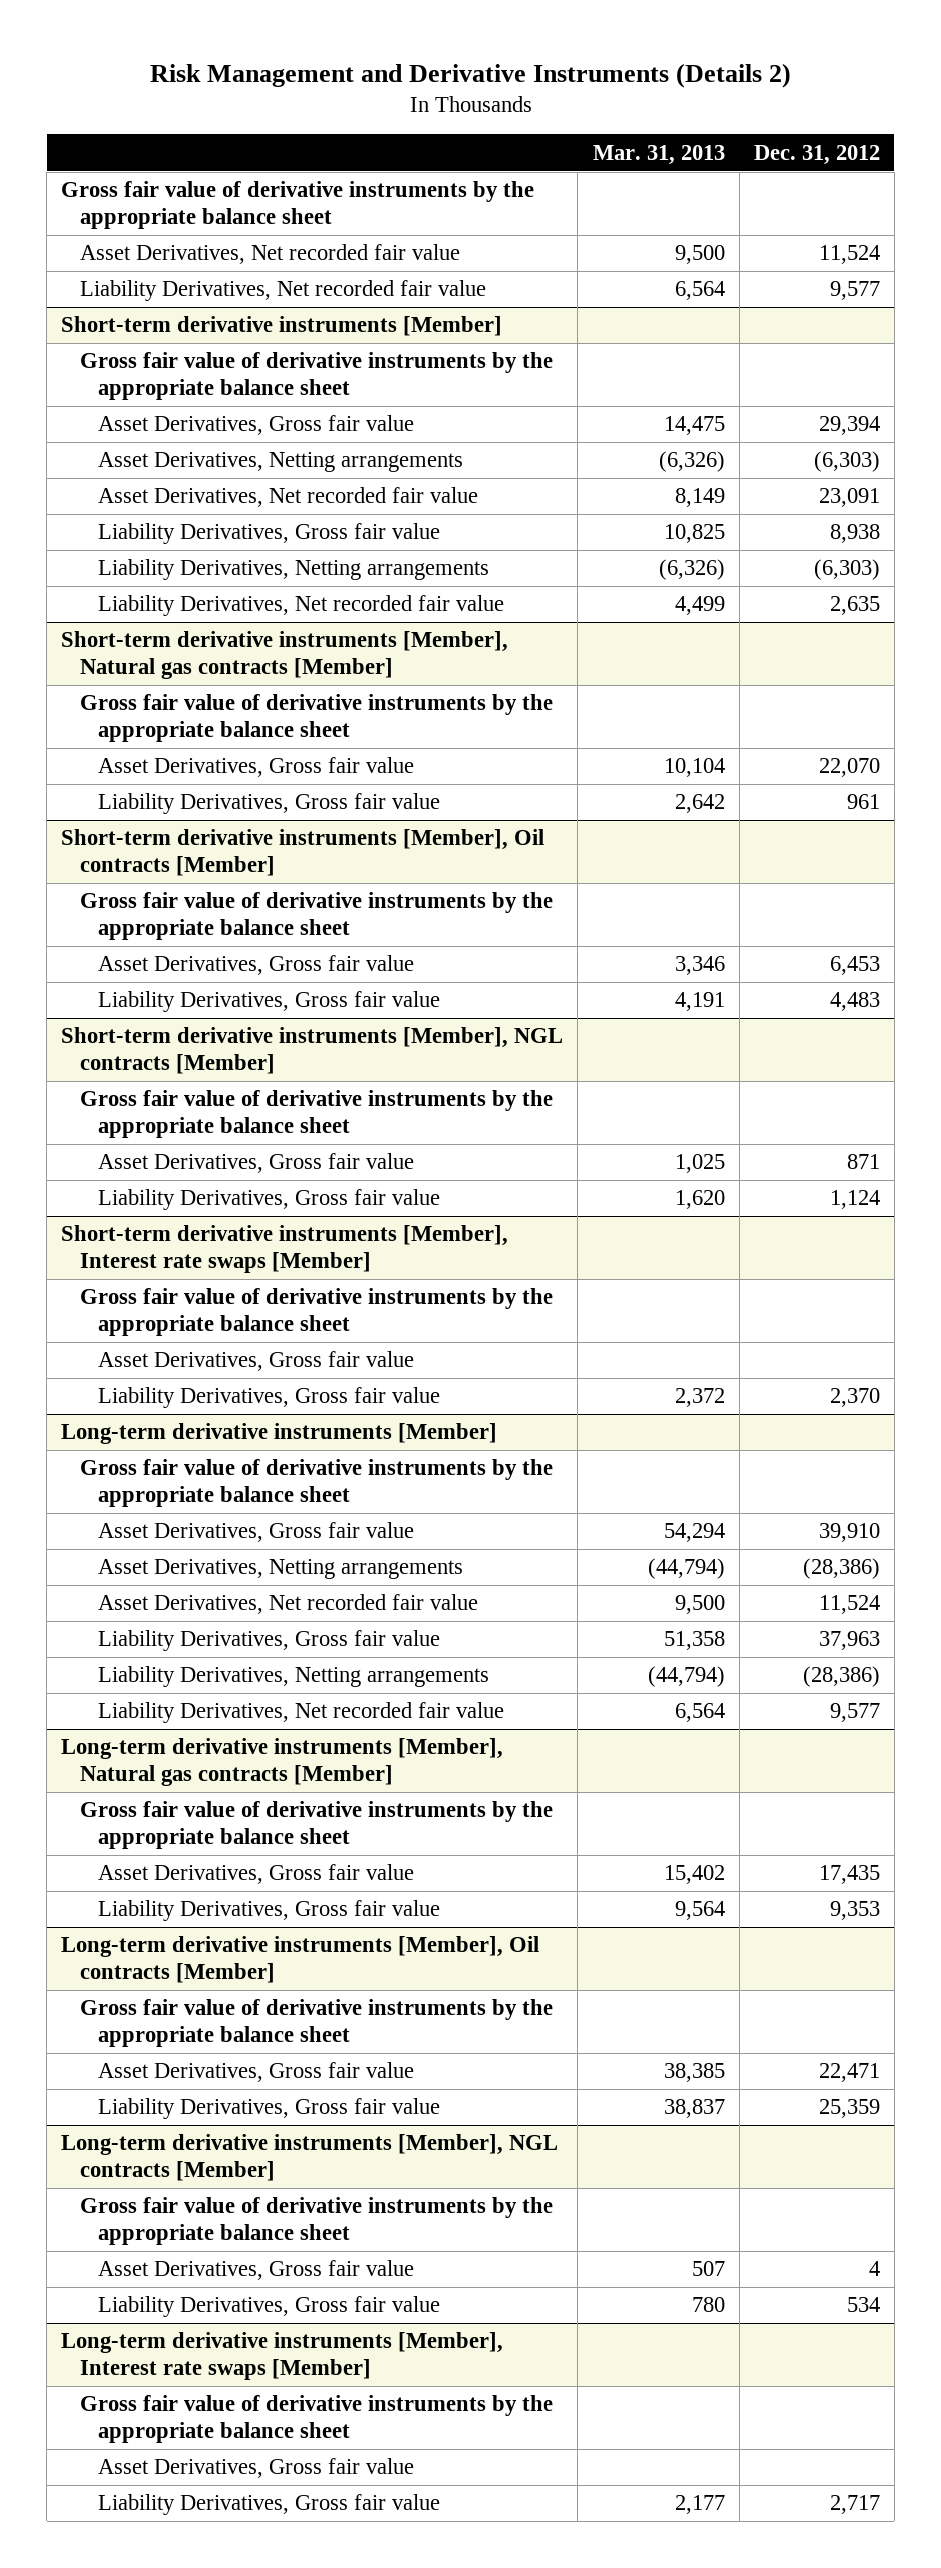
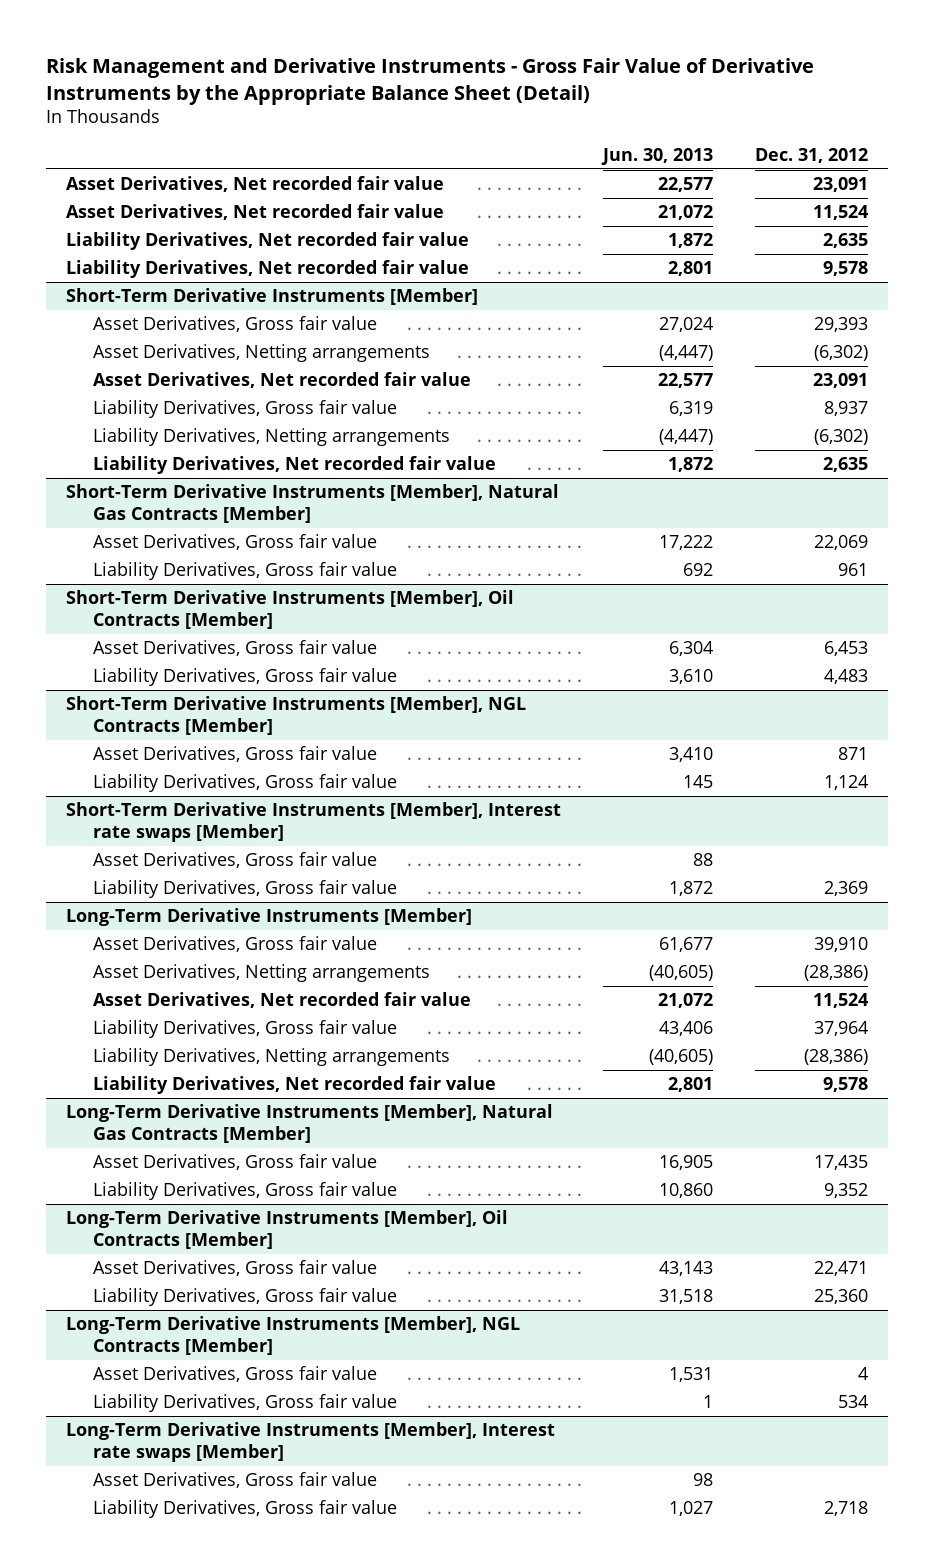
- Risk Management and Derivative Instruments (Details 2)
+ Risk Management and Derivative Instruments - Gross Fair Value of Derivative Instruments by the Appropriate Balance Sheet (Detail)
- | Mar. 31, 2013 | Dec. 31, 2012
+ | Jun. 30, 2013 | Dec. 31, 2012
- Gross fair value of derivative instruments by the appropriate balance sheet
+ Asset Derivatives, Net recorded fair value | 22,577 | 23,091
- Liability Derivatives, Net recorded fair value | 6,564 | 9,577
- Short-term derivative instruments [Member]
- Gross fair value of derivative instruments by the appropriate balance sheet
- Asset Derivatives, Gross fair value | 14,475 | 29,394
- Asset Derivatives, Netting arrangements | (6,326) | (6,303)
+ Liability Derivatives, Net recorded fair value | 1,872 | 2,635
+ Liability Derivatives, Net recorded fair value | 2,801 | 9,578
+ Short-Term Derivative Instruments [Member]
+ Asset Derivatives, Gross fair value | 27,024 | 29,393
+ Asset Derivatives, Netting arrangements | (4,447) | (6,302)
- Liability Derivatives, Gross fair value | 10,825 | 8,938
- Liability Derivatives, Netting arrangements | (6,326) | (6,303)
+ Liability Derivatives, Gross fair value | 6,319 | 8,937
+ Liability Derivatives, Netting arrangements | (4,447) | (6,302)
- Short-term derivative instruments [Member], Natural gas contracts [Member]
- Gross fair value of derivative instruments by the appropriate balance sheet
- Asset Derivatives, Gross fair value | 10,104 | 22,070
+ Short-Term Derivative Instruments [Member], Natural Gas Contracts [Member]
+ Asset Derivatives, Gross fair value | 17,222 | 22,069
- Short-term derivative instruments [Member], Oil contracts [Member]
- Gross fair value of derivative instruments by the appropriate balance sheet
+ Short-Term Derivative Instruments [Member], Oil Contracts [Member]
- Short-term derivative instruments [Member], NGL contracts [Member]
- Gross fair value of derivative instruments by the appropriate balance sheet
+ Short-Term Derivative Instruments [Member], NGL Contracts [Member]
- Short-term derivative instruments [Member], Interest rate swaps [Member]
- Gross fair value of derivative instruments by the appropriate balance sheet
+ Short-Term Derivative Instruments [Member], Interest rate swaps [Member]
- Liability Derivatives, Gross fair value | 2,372 | 2,370
- Long-term derivative instruments [Member]
- Gross fair value of derivative instruments by the appropriate balance sheet
+ Liability Derivatives, Gross fair value | 1,872 | 2,369
+ Long-Term Derivative Instruments [Member]
- Liability Derivatives, Gross fair value | 51,358 | 37,963
+ Liability Derivatives, Gross fair value | 43,406 | 37,964
- Liability Derivatives, Net recorded fair value | 6,564 | 9,577
- Long-term derivative instruments [Member], Natural gas contracts [Member]
- Gross fair value of derivative instruments by the appropriate balance sheet
+ Liability Derivatives, Net recorded fair value | 2,801 | 9,578
+ Long-Term Derivative Instruments [Member], Natural Gas Contracts [Member]
- Liability Derivatives, Gross fair value | 9,564 | 9,353
- Long-term derivative instruments [Member], Oil contracts [Member]
- Gross fair value of derivative instruments by the appropriate balance sheet
+ Liability Derivatives, Gross fair value | 10,860 | 9,352
+ Long-Term Derivative Instruments [Member], Oil Contracts [Member]
- Liability Derivatives, Gross fair value | 38,837 | 25,359
- Long-term derivative instruments [Member], NGL contracts [Member]
- Gross fair value of derivative instruments by the appropriate balance sheet
+ Liability Derivatives, Gross fair value | 31,518 | 25,360
+ Long-Term Derivative Instruments [Member], NGL Contracts [Member]
- Long-term derivative instruments [Member], Interest rate swaps [Member]
- Gross fair value of derivative instruments by the appropriate balance sheet
+ Long-Term Derivative Instruments [Member], Interest rate swaps [Member]
- Liability Derivatives, Gross fair value | 2,177 | 2,717
+ Liability Derivatives, Gross fair value | 1,027 | 2,718

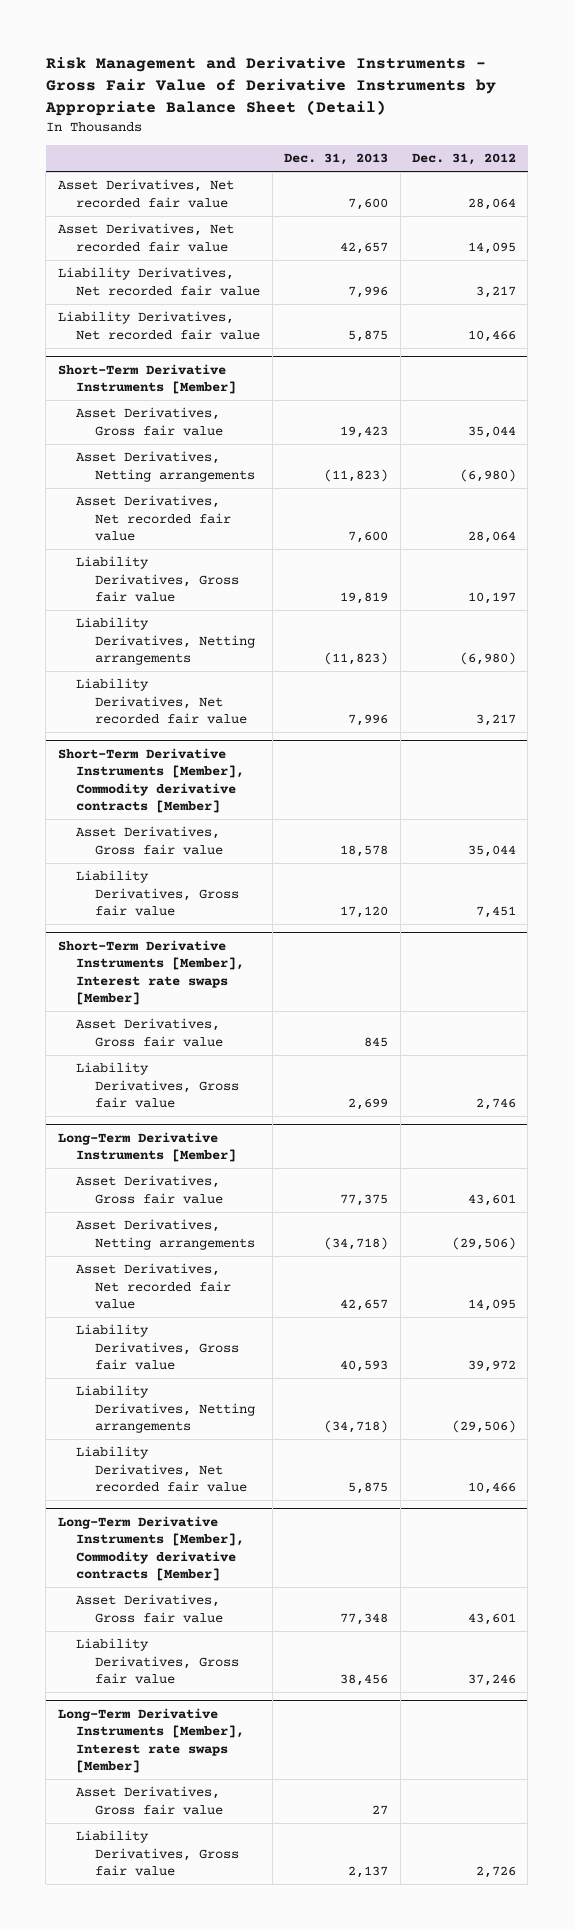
- Risk Management and Derivative Instruments - Gross Fair Value of Derivative Instruments by the Appropriate Balance Sheet (Detail)
+ Risk Management and Derivative Instruments - Gross Fair Value of Derivative Instruments by Appropriate Balance Sheet (Detail)
- | Jun. 30, 2013 | Dec. 31, 2012
+ | Dec. 31, 2013 | Dec. 31, 2012
- Asset Derivatives, Net recorded fair value | 22,577 | 23,091
- Asset Derivatives, Net recorded fair value | 21,072 | 11,524
- Liability Derivatives, Net recorded fair value | 1,872 | 2,635
- Liability Derivatives, Net recorded fair value | 2,801 | 9,578
+ Asset Derivatives, Net recorded fair value | 7,600 | 28,064
+ Asset Derivatives, Net recorded fair value | 42,657 | 14,095
+ Liability Derivatives, Net recorded fair value | 7,996 | 3,217
+ Liability Derivatives, Net recorded fair value | 5,875 | 10,466
@ Short-Term Derivative Instruments [Member]
- Asset Derivatives, Gross fair value | 27,024 | 29,393
- Asset Derivatives, Netting arrangements | (4,447) | (6,302)
- Asset Derivatives, Net recorded fair value | 22,577 | 23,091
- Liability Derivatives, Gross fair value | 6,319 | 8,937
- Liability Derivatives, Netting arrangements | (4,447) | (6,302)
- Liability Derivatives, Net recorded fair value | 1,872 | 2,635
- Short-Term Derivative Instruments [Member], Natural Gas Contracts [Member]
- Asset Derivatives, Gross fair value | 17,222 | 22,069
- Liability Derivatives, Gross fair value | 692 | 961
- Short-Term Derivative Instruments [Member], Oil Contracts [Member]
- Asset Derivatives, Gross fair value | 6,304 | 6,453
- Liability Derivatives, Gross fair value | 3,610 | 4,483
- Short-Term Derivative Instruments [Member], NGL Contracts [Member]
- Asset Derivatives, Gross fair value | 3,410 | 871
- Liability Derivatives, Gross fair value | 145 | 1,124
@ Short-Term Derivative Instruments [Member]
+ Asset Derivatives, Gross fair value | 19,423 | 35,044
+ Asset Derivatives, Netting arrangements | (11,823) | (6,980)
+ Asset Derivatives, Net recorded fair value | 7,600 | 28,064
+ Liability Derivatives, Gross fair value | 19,819 | 10,197
+ Liability Derivatives, Netting arrangements | (11,823) | (6,980)
+ Liability Derivatives, Net recorded fair value | 7,996 | 3,217
+ Short-Term Derivative Instruments [Member], Commodity derivative contracts [Member]
+ Asset Derivatives, Gross fair value | 18,578 | 35,044
+ Liability Derivatives, Gross fair value | 17,120 | 7,451
@ Short-Term Derivative Instruments [Member], Interest rate swaps [Member]
- Liability Derivatives, Gross fair value | 1,872 | 2,369
+ Liability Derivatives, Gross fair value | 2,699 | 2,746
@ Long-Term Derivative Instruments [Member]
- Asset Derivatives, Gross fair value | 61,677 | 39,910
- Asset Derivatives, Netting arrangements | (40,605) | (28,386)
- Asset Derivatives, Net recorded fair value | 21,072 | 11,524
- Liability Derivatives, Gross fair value | 43,406 | 37,964
- Liability Derivatives, Netting arrangements | (40,605) | (28,386)
- Liability Derivatives, Net recorded fair value | 2,801 | 9,578
- Long-Term Derivative Instruments [Member], Natural Gas Contracts [Member]
- Asset Derivatives, Gross fair value | 16,905 | 17,435
- Liability Derivatives, Gross fair value | 10,860 | 9,352
- Long-Term Derivative Instruments [Member], Oil Contracts [Member]
- Asset Derivatives, Gross fair value | 43,143 | 22,471
- Liability Derivatives, Gross fair value | 31,518 | 25,360
- Long-Term Derivative Instruments [Member], NGL Contracts [Member]
- Asset Derivatives, Gross fair value | 1,531 | 4
- Liability Derivatives, Gross fair value | 1 | 534
@ Long-Term Derivative Instruments [Member]
+ Asset Derivatives, Gross fair value | 77,375 | 43,601
+ Asset Derivatives, Netting arrangements | (34,718) | (29,506)
+ Asset Derivatives, Net recorded fair value | 42,657 | 14,095
+ Liability Derivatives, Gross fair value | 40,593 | 39,972
+ Liability Derivatives, Netting arrangements | (34,718) | (29,506)
+ Liability Derivatives, Net recorded fair value | 5,875 | 10,466
+ Long-Term Derivative Instruments [Member], Commodity derivative contracts [Member]
+ Asset Derivatives, Gross fair value | 77,348 | 43,601
+ Liability Derivatives, Gross fair value | 38,456 | 37,246
@ Long-Term Derivative Instruments [Member], Interest rate swaps [Member]
- Liability Derivatives, Gross fair value | 1,027 | 2,718
+ Liability Derivatives, Gross fair value | 2,137 | 2,726

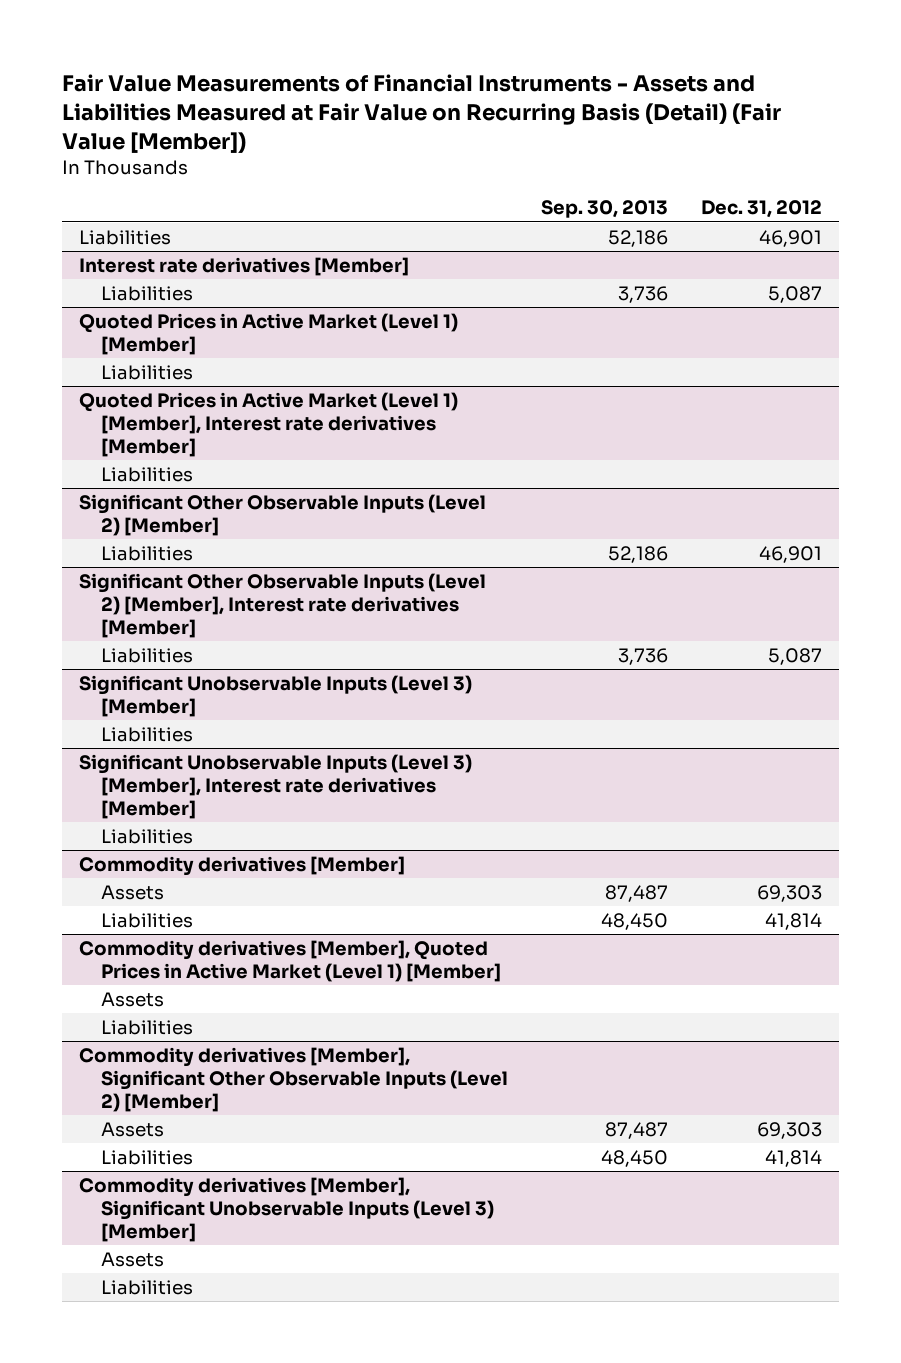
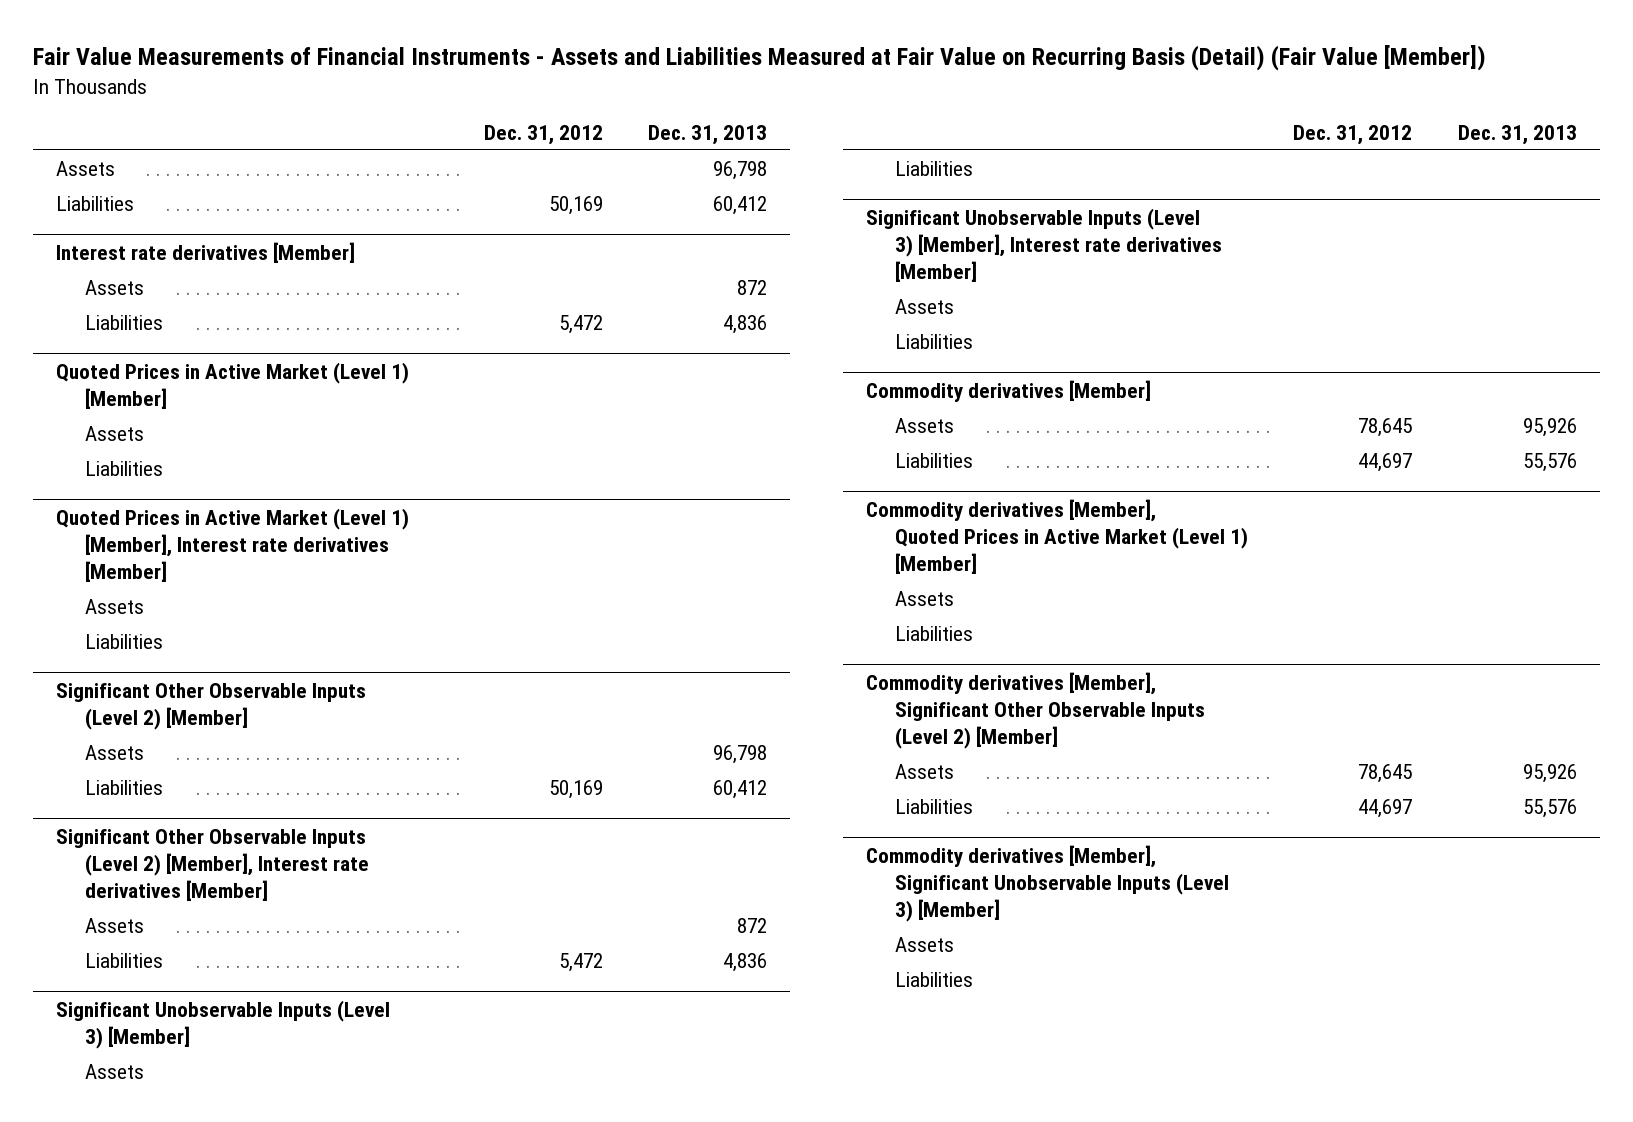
- | Sep. 30, 2013 | Dec. 31, 2012
+ | Dec. 31, 2012 | Dec. 31, 2013
- Liabilities | 52,186 | 46,901
+ Assets | | 96,798
+ Liabilities | 50,169 | 60,412
@ Interest rate derivatives [Member]
- Liabilities | 3,736 | 5,087
+ Assets | | 872
+ Liabilities | 5,472 | 4,836
@ Quoted Prices in Active Market (Level 1) [Member]
+ Assets
@ Quoted Prices in Active Market (Level 1) [Member], Interest rate derivatives [Member]
+ Assets
@ Significant Other Observable Inputs (Level 2) [Member]
- Liabilities | 52,186 | 46,901
+ Assets | | 96,798
+ Liabilities | 50,169 | 60,412
@ Significant Other Observable Inputs (Level 2) [Member], Interest rate derivatives [Member]
- Liabilities | 3,736 | 5,087
+ Assets | | 872
+ Liabilities | 5,472 | 4,836
@ Significant Unobservable Inputs (Level 3) [Member]
+ Assets
@ Significant Unobservable Inputs (Level 3) [Member], Interest rate derivatives [Member]
+ Assets
@ Commodity derivatives [Member]
- Assets | 87,487 | 69,303
- Liabilities | 48,450 | 41,814
+ Assets | 78,645 | 95,926
+ Liabilities | 44,697 | 55,576
@ Commodity derivatives [Member], Significant Other Observable Inputs (Level 2) [Member]
- Assets | 87,487 | 69,303
- Liabilities | 48,450 | 41,814
+ Assets | 78,645 | 95,926
+ Liabilities | 44,697 | 55,576

